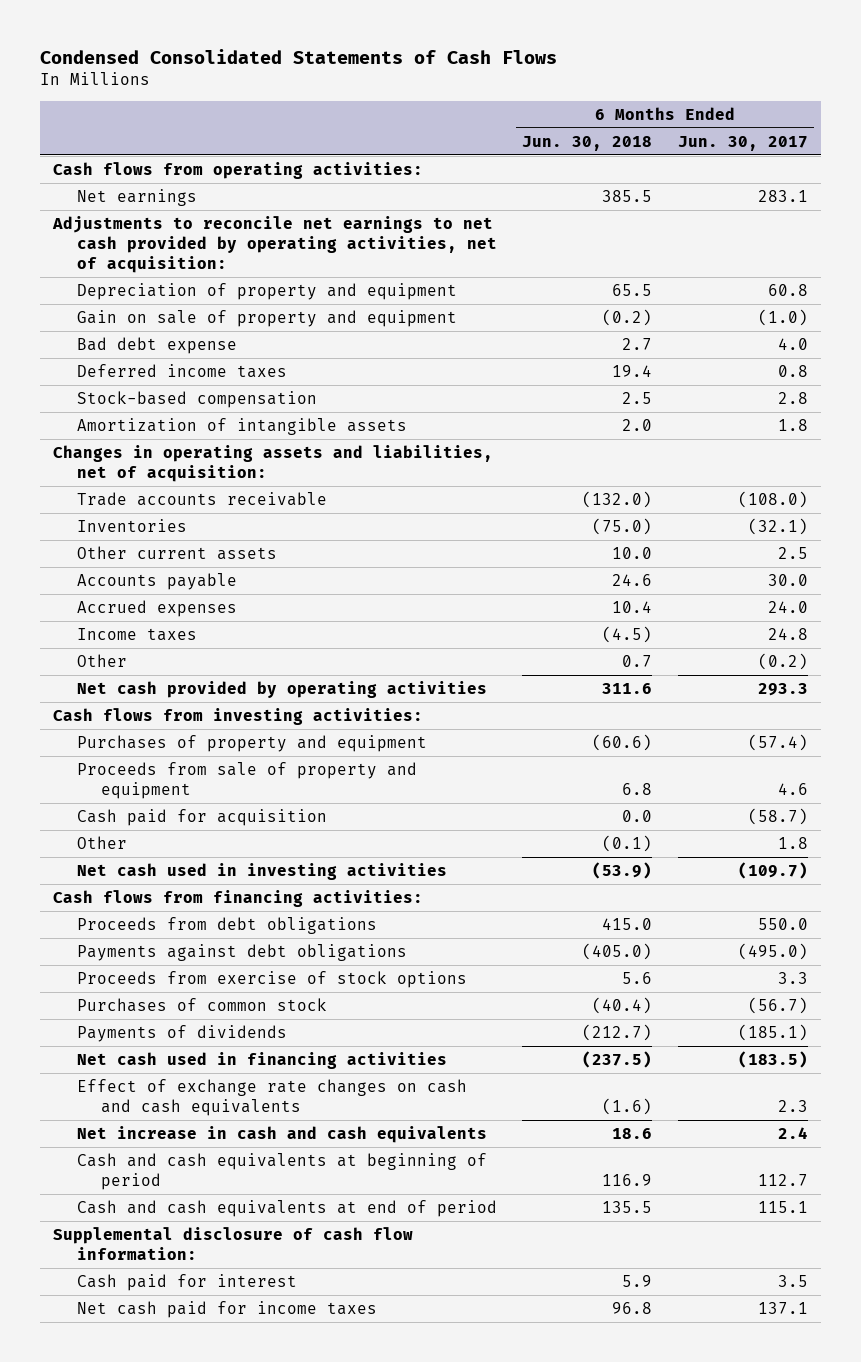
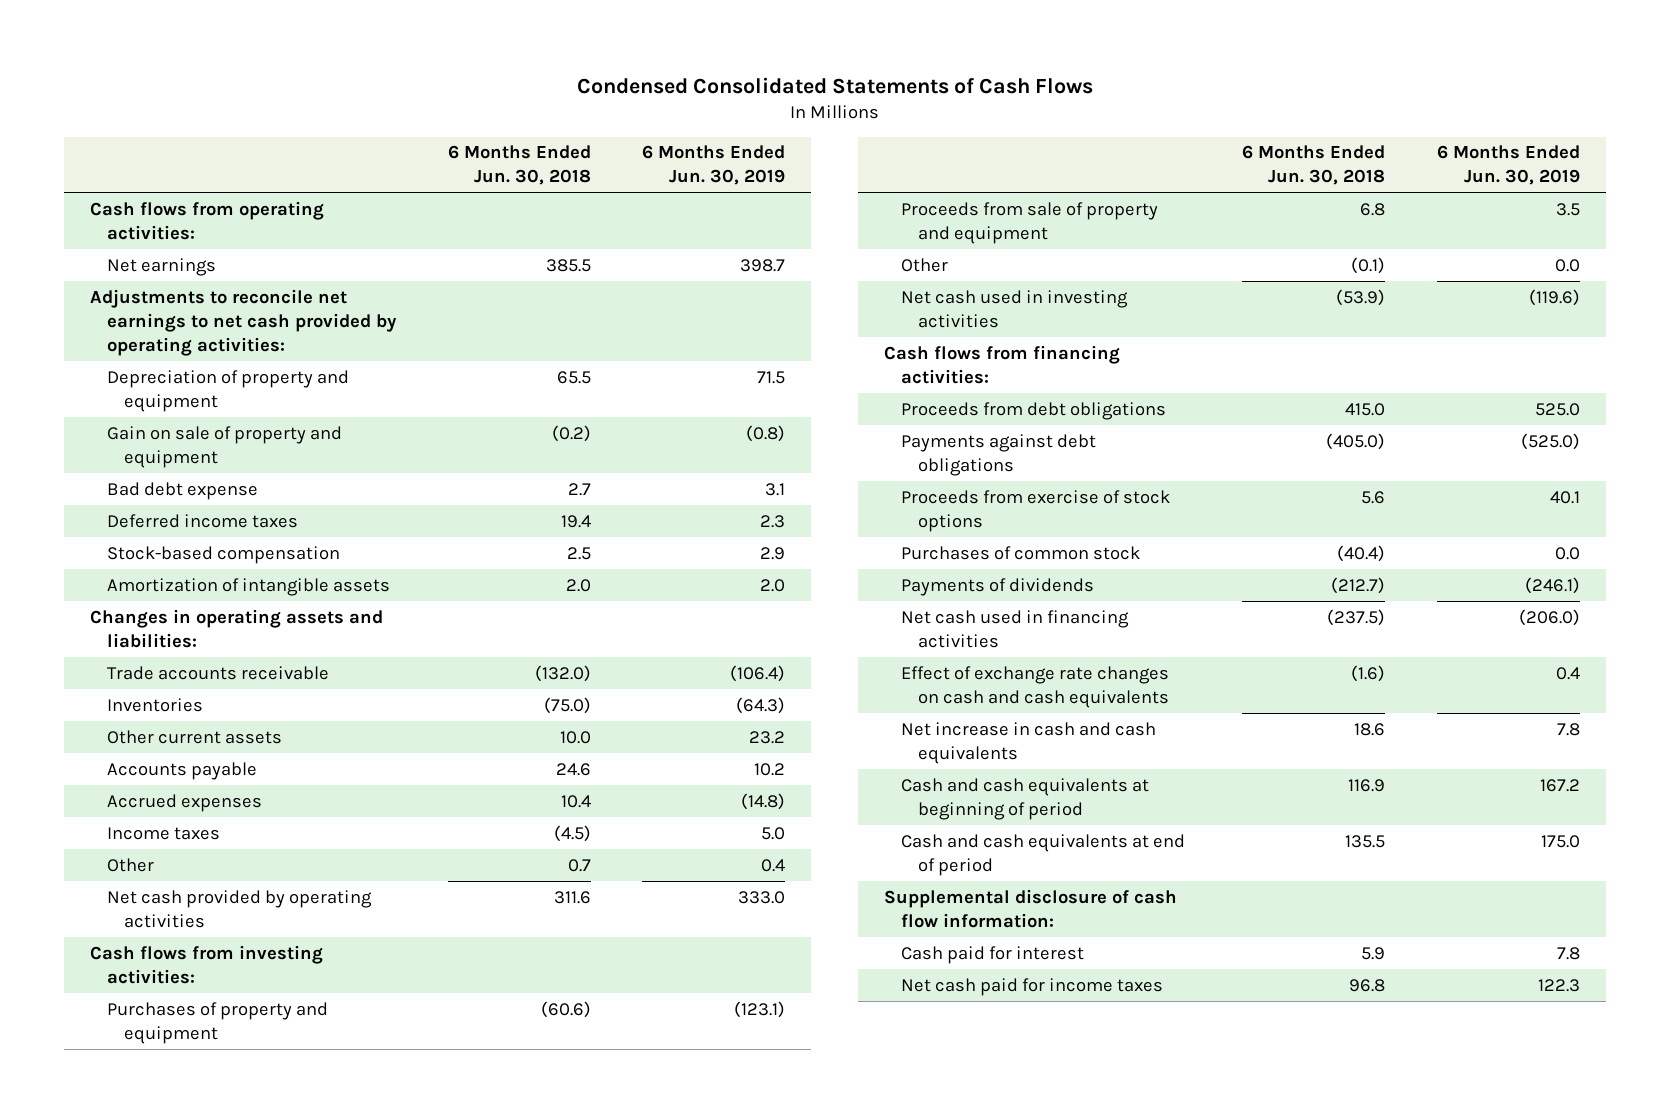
- | 6 Months Ended Jun. 30, 2018 | 6 Months Ended Jun. 30, 2017
+ | 6 Months Ended Jun. 30, 2018 | 6 Months Ended Jun. 30, 2019
- Adjustments to reconcile net earnings to net cash provided by operating activities, net of acquisition:
+ Adjustments to reconcile net earnings to net cash provided by operating activities:
- Changes in operating assets and liabilities, net of acquisition:
+ Changes in operating assets and liabilities:
- Cash paid for acquisition | 0.0 | (58.7)

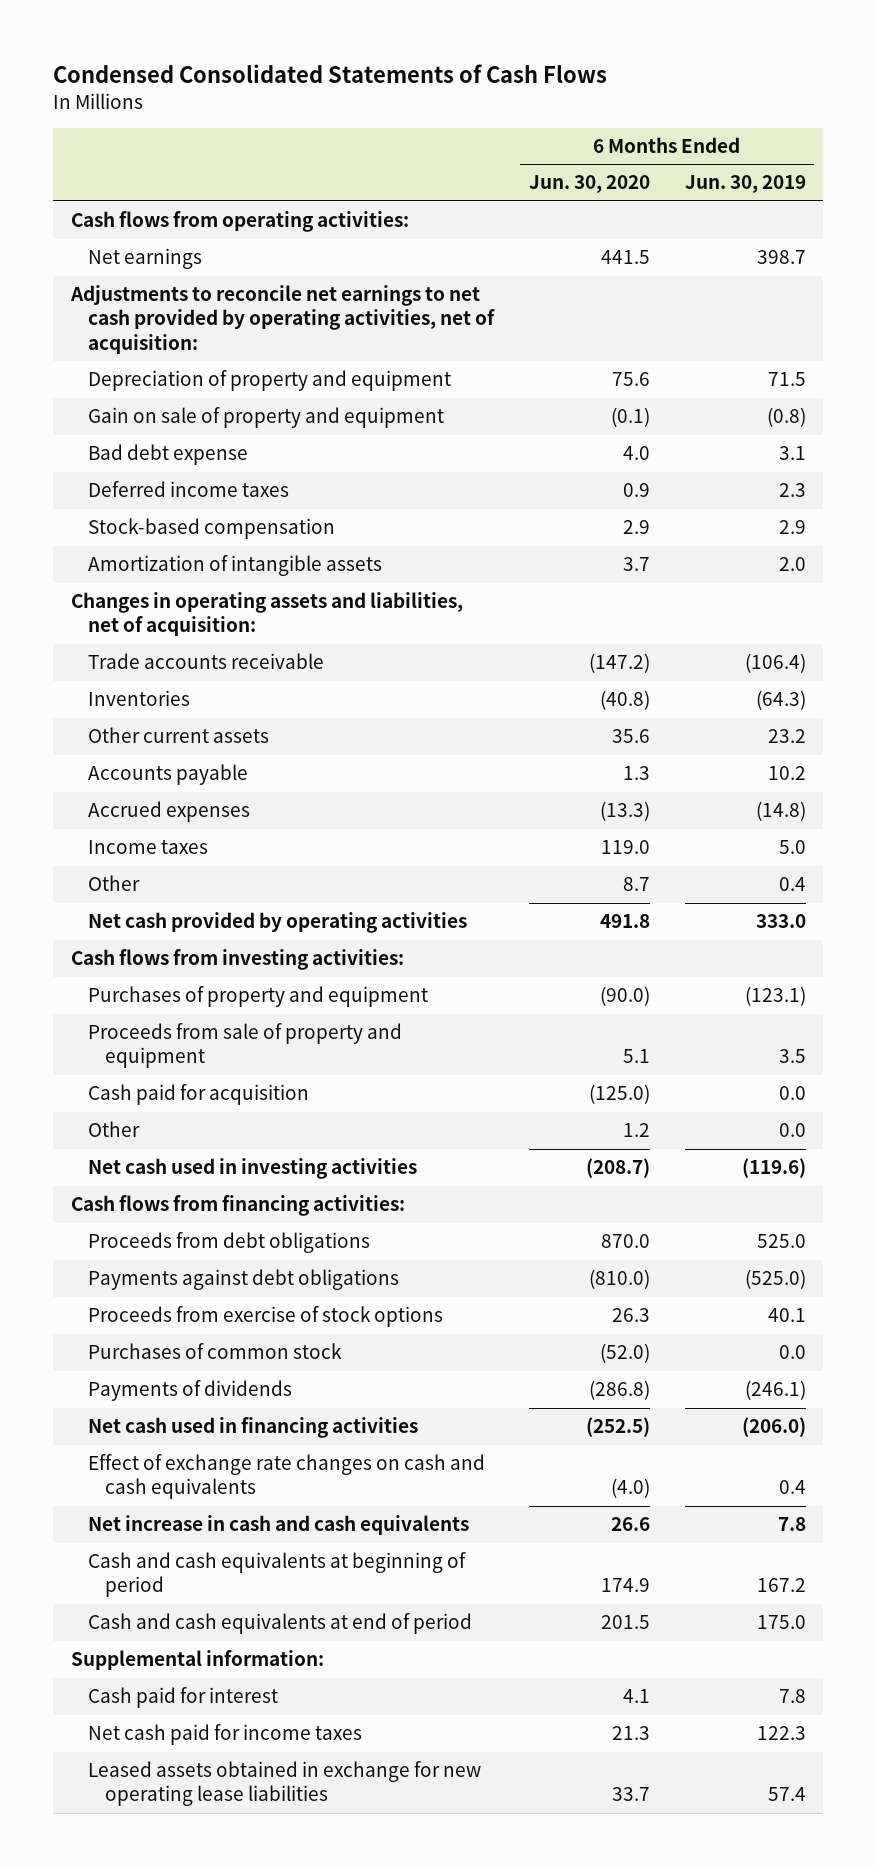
- | 6 Months Ended Jun. 30, 2018 | 6 Months Ended Jun. 30, 2019
+ | 6 Months Ended Jun. 30, 2020 | 6 Months Ended Jun. 30, 2019
- Adjustments to reconcile net earnings to net cash provided by operating activities:
+ Adjustments to reconcile net earnings to net cash provided by operating activities, net of acquisition:
- Changes in operating assets and liabilities:
+ Changes in operating assets and liabilities, net of acquisition:
+ Cash paid for acquisition | (125.0) | 0.0
- Supplemental disclosure of cash flow information:
+ Supplemental information:
+ Leased assets obtained in exchange for new operating lease liabilities | 33.7 | 57.4

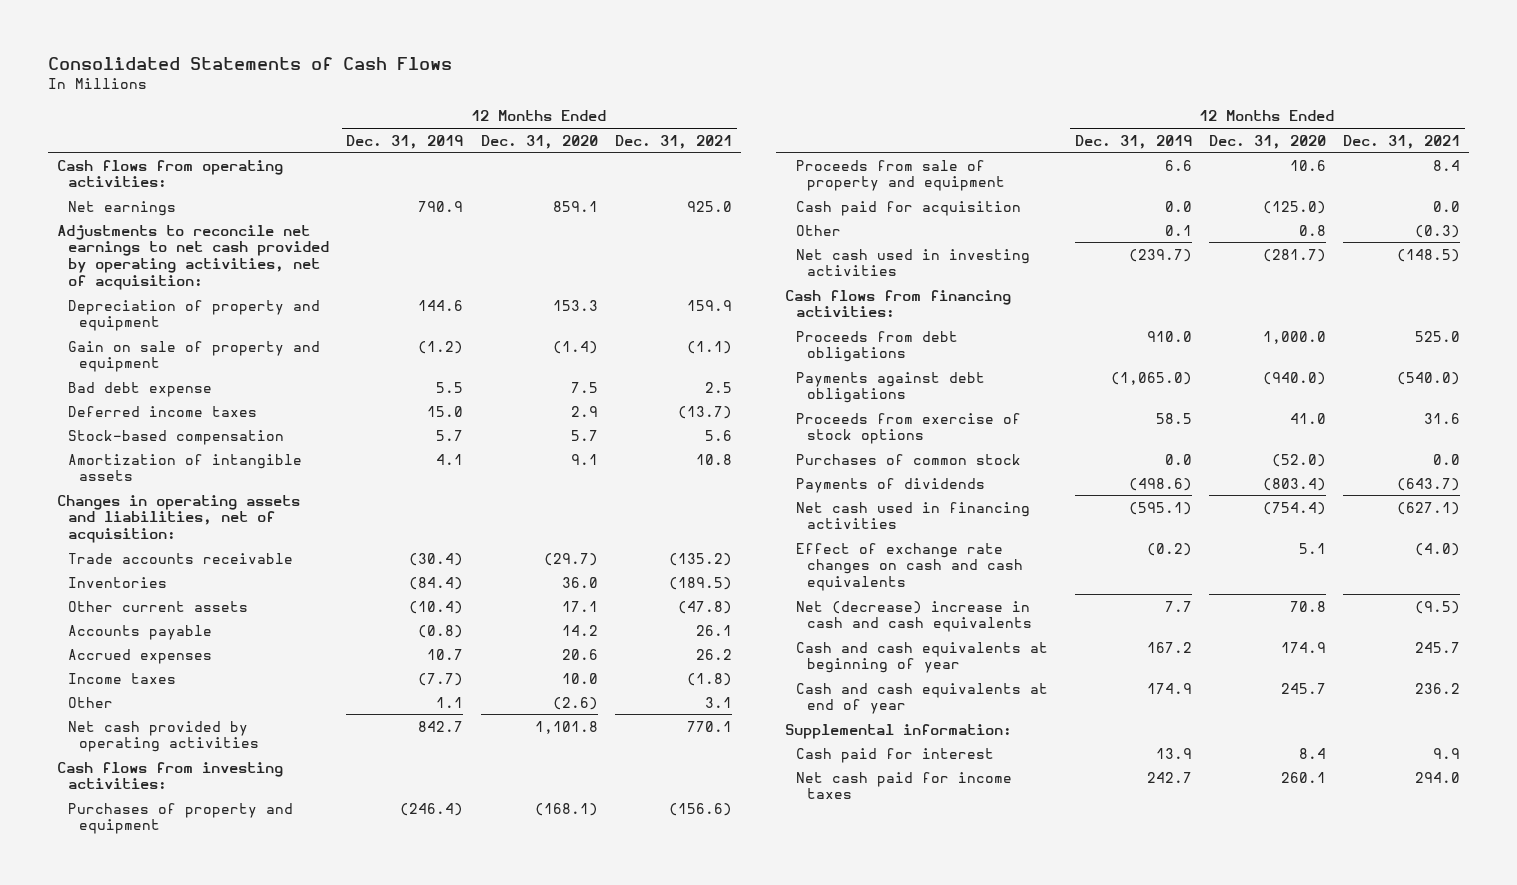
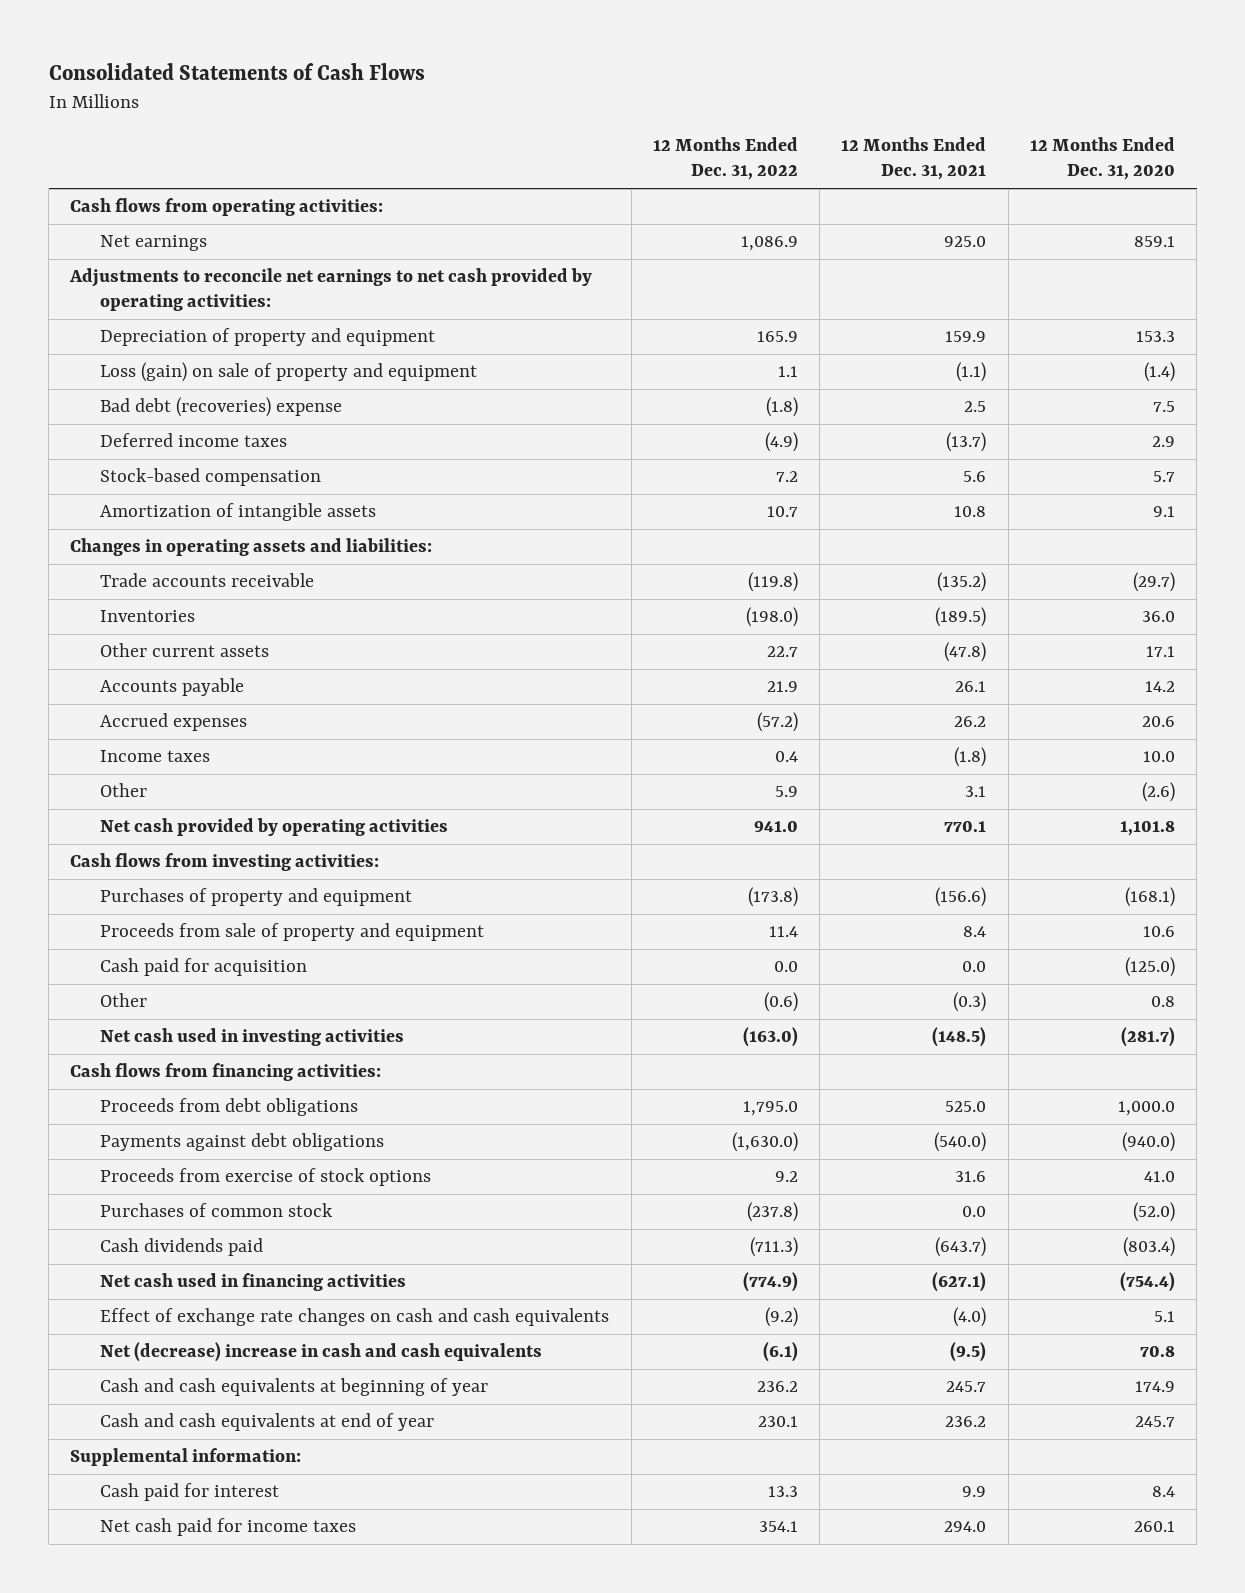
- | 12 Months Ended Dec. 31, 2019 | 12 Months Ended Dec. 31, 2020 | 12 Months Ended Dec. 31, 2021
+ | 12 Months Ended Dec. 31, 2022 | 12 Months Ended Dec. 31, 2021 | 12 Months Ended Dec. 31, 2020
- Adjustments to reconcile net earnings to net cash provided by operating activities, net of acquisition:
+ Adjustments to reconcile net earnings to net cash provided by operating activities:
- Gain on sale of property and equipment | (1.2) | (1.4) | (1.1)
- Bad debt expense | 5.5 | 7.5 | 2.5
+ Loss (gain) on sale of property and equipment | 1.1 | (1.1) | (1.4)
+ Bad debt (recoveries) expense | (1.8) | 2.5 | 7.5
- Changes in operating assets and liabilities, net of acquisition:
+ Changes in operating assets and liabilities:
- Payments of dividends | (498.6) | (803.4) | (643.7)
+ Cash dividends paid | (711.3) | (643.7) | (803.4)

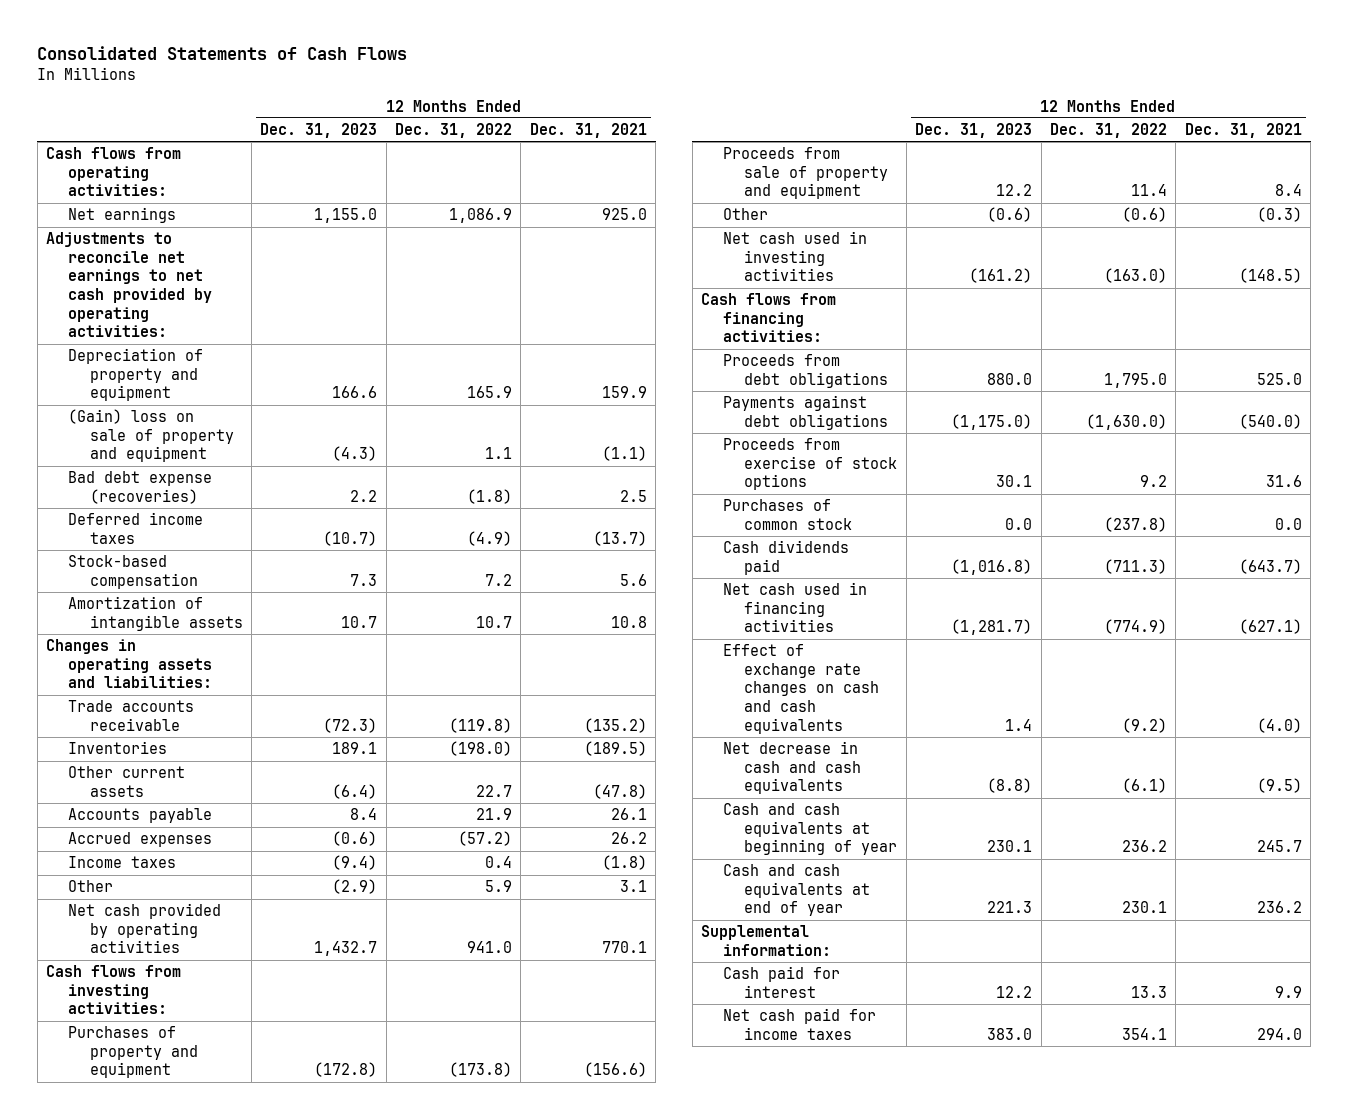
- | 12 Months Ended Dec. 31, 2022 | 12 Months Ended Dec. 31, 2021 | 12 Months Ended Dec. 31, 2020
+ | 12 Months Ended Dec. 31, 2023 | 12 Months Ended Dec. 31, 2022 | 12 Months Ended Dec. 31, 2021
- Loss (gain) on sale of property and equipment | 1.1 | (1.1) | (1.4)
- Bad debt (recoveries) expense | (1.8) | 2.5 | 7.5
+ (Gain) loss on sale of property and equipment | (4.3) | 1.1 | (1.1)
+ Bad debt expense (recoveries) | 2.2 | (1.8) | 2.5
- Cash paid for acquisition | 0.0 | 0.0 | (125.0)
- Net (decrease) increase in cash and cash equivalents | (6.1) | (9.5) | 70.8
+ Net decrease in cash and cash equivalents | (8.8) | (6.1) | (9.5)

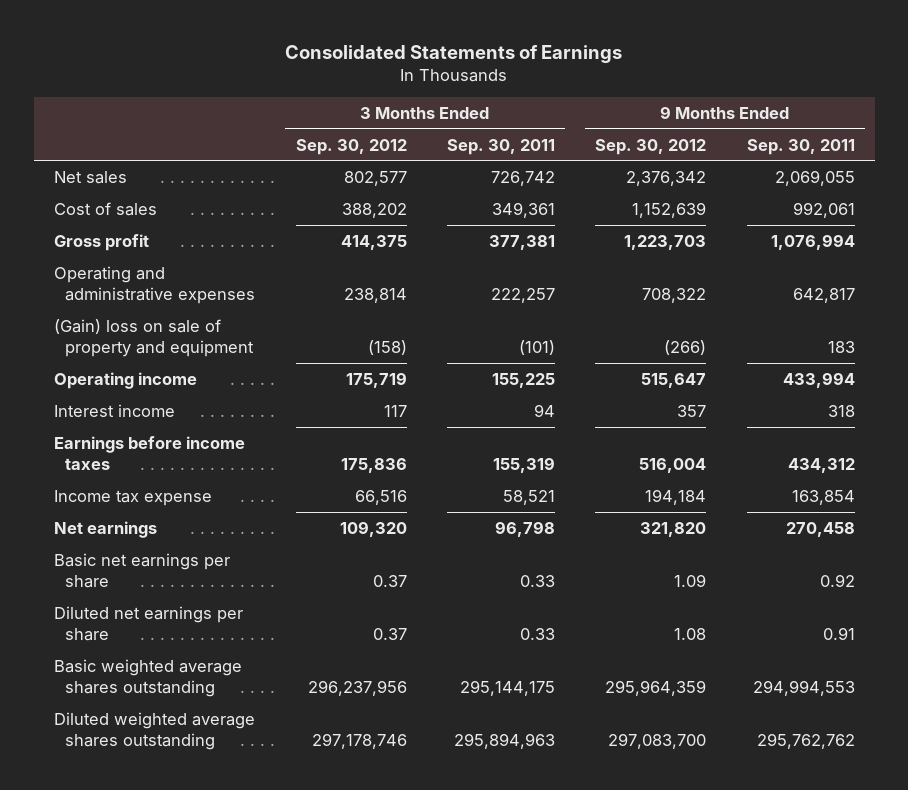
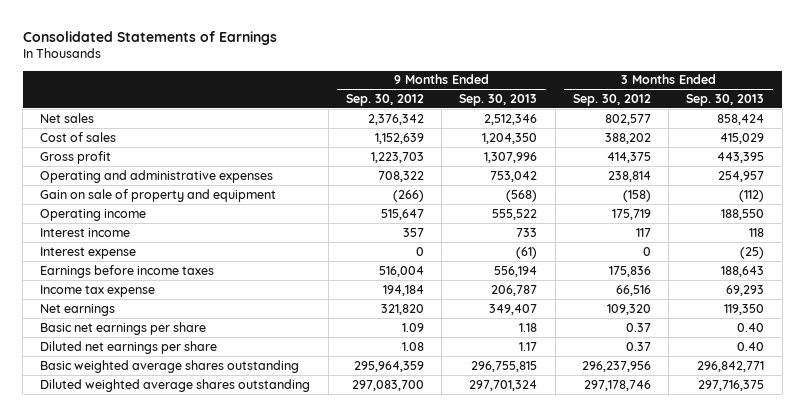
- | 3 Months Ended Sep. 30, 2012 | 3 Months Ended Sep. 30, 2011 | 9 Months Ended Sep. 30, 2012 | 9 Months Ended Sep. 30, 2011
+ | 9 Months Ended Sep. 30, 2012 | 9 Months Ended Sep. 30, 2013 | 3 Months Ended Sep. 30, 2012 | 3 Months Ended Sep. 30, 2013
- (Gain) loss on sale of property and equipment | (158) | (101) | (266) | 183
+ Gain on sale of property and equipment | (266) | (568) | (158) | (112)
+ Interest expense | 0 | (61) | 0 | (25)

